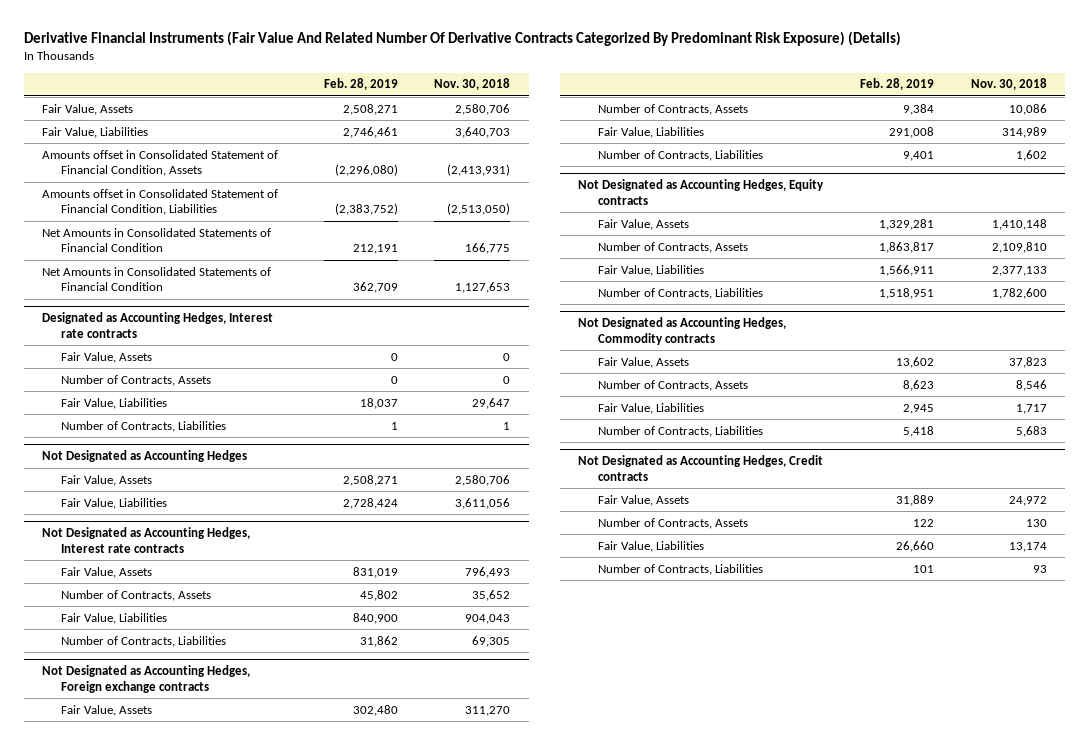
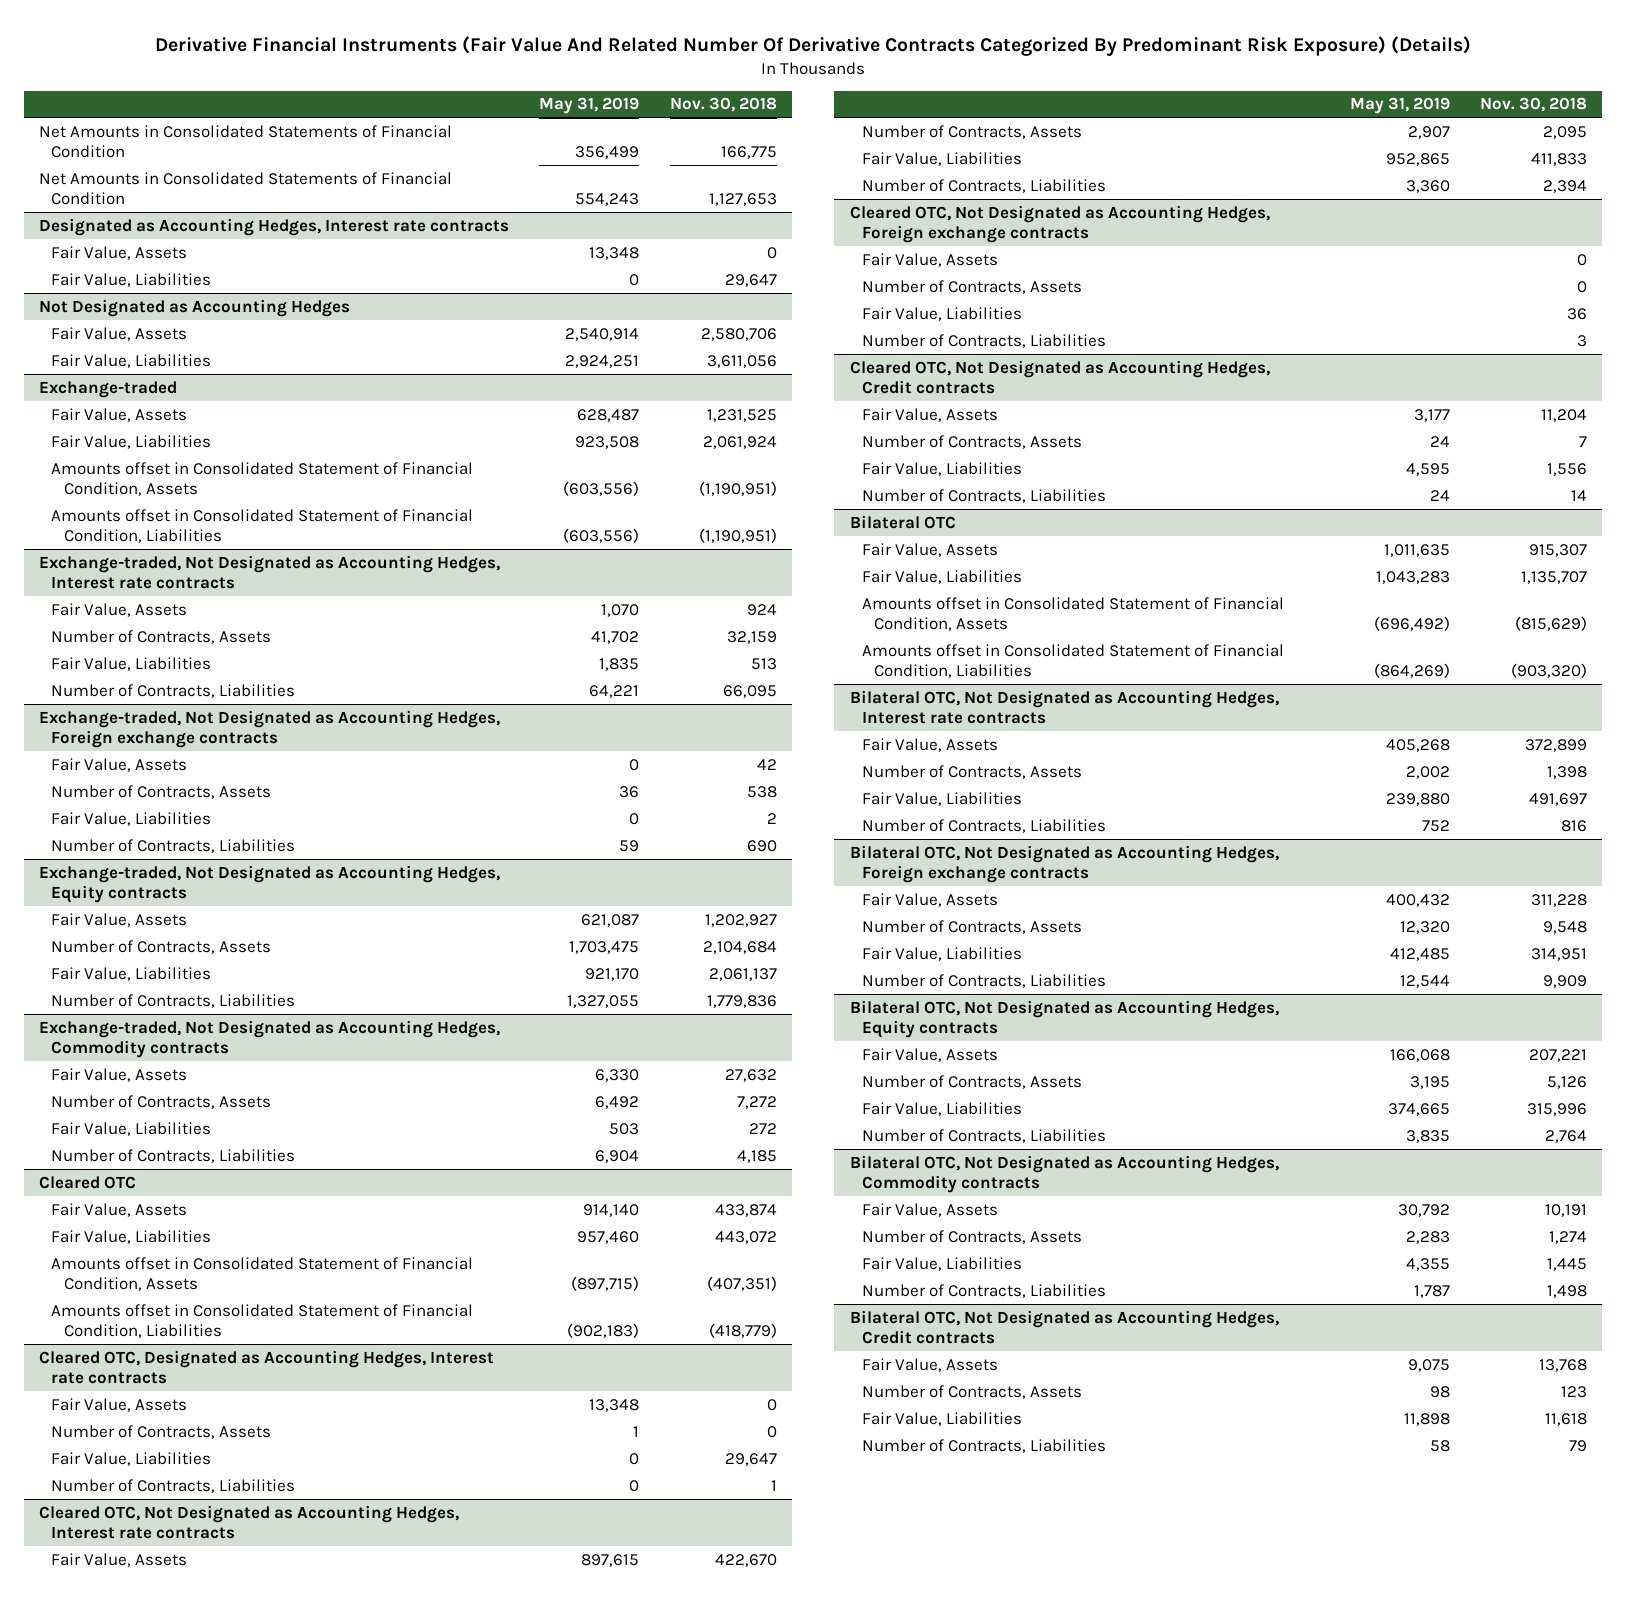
- | Feb. 28, 2019 | Nov. 30, 2018
+ | May 31, 2019 | Nov. 30, 2018
- Fair Value, Assets | 2,508,271 | 2,580,706
- Fair Value, Liabilities | 2,746,461 | 3,640,703
- Amounts offset in Consolidated Statement of Financial Condition, Assets | (2,296,080) | (2,413,931)
- Amounts offset in Consolidated Statement of Financial Condition, Liabilities | (2,383,752) | (2,513,050)
@ Designated as Accounting Hedges, Interest rate contracts
- Number of Contracts, Assets | 0 | 0
- Number of Contracts, Liabilities | 1 | 1
- Not Designated as Accounting Hedges, Interest rate contracts
- Fair Value, Assets | 831,019 | 796,493
- Number of Contracts, Assets | 45,802 | 35,652
- Fair Value, Liabilities | 840,900 | 904,043
- Number of Contracts, Liabilities | 31,862 | 69,305
- Not Designated as Accounting Hedges, Foreign exchange contracts
- Fair Value, Assets | 302,480 | 311,270
- Number of Contracts, Assets | 9,384 | 10,086
- Fair Value, Liabilities | 291,008 | 314,989
- Number of Contracts, Liabilities | 9,401 | 1,602
- Not Designated as Accounting Hedges, Equity contracts
- Fair Value, Assets | 1,329,281 | 1,410,148
- Number of Contracts, Assets | 1,863,817 | 2,109,810
- Fair Value, Liabilities | 1,566,911 | 2,377,133
- Number of Contracts, Liabilities | 1,518,951 | 1,782,600
- Not Designated as Accounting Hedges, Commodity contracts
- Fair Value, Assets | 13,602 | 37,823
- Number of Contracts, Assets | 8,623 | 8,546
- Fair Value, Liabilities | 2,945 | 1,717
- Number of Contracts, Liabilities | 5,418 | 5,683
- Not Designated as Accounting Hedges, Credit contracts
- Fair Value, Assets | 31,889 | 24,972
- Number of Contracts, Assets | 122 | 130
- Fair Value, Liabilities | 26,660 | 13,174
- Number of Contracts, Liabilities | 101 | 93
+ Exchange-traded
+ Fair Value, Assets | 628,487 | 1,231,525
+ Fair Value, Liabilities | 923,508 | 2,061,924
+ Amounts offset in Consolidated Statement of Financial Condition, Assets | (603,556) | (1,190,951)
+ Amounts offset in Consolidated Statement of Financial Condition, Liabilities | (603,556) | (1,190,951)
+ Exchange-traded, Not Designated as Accounting Hedges, Interest rate contracts
+ Fair Value, Assets | 1,070 | 924
+ Number of Contracts, Assets | 41,702 | 32,159
+ Fair Value, Liabilities | 1,835 | 513
+ Number of Contracts, Liabilities | 64,221 | 66,095
+ Exchange-traded, Not Designated as Accounting Hedges, Foreign exchange contracts
+ Fair Value, Assets | 0 | 42
+ Number of Contracts, Assets | 36 | 538
+ Fair Value, Liabilities | 0 | 2
+ Number of Contracts, Liabilities | 59 | 690
+ Exchange-traded, Not Designated as Accounting Hedges, Equity contracts
+ Fair Value, Assets | 621,087 | 1,202,927
+ Number of Contracts, Assets | 1,703,475 | 2,104,684
+ Fair Value, Liabilities | 921,170 | 2,061,137
+ Number of Contracts, Liabilities | 1,327,055 | 1,779,836
+ Exchange-traded, Not Designated as Accounting Hedges, Commodity contracts
+ Fair Value, Assets | 6,330 | 27,632
+ Number of Contracts, Assets | 6,492 | 7,272
+ Fair Value, Liabilities | 503 | 272
+ Number of Contracts, Liabilities | 6,904 | 4,185
+ Cleared OTC
+ Fair Value, Assets | 914,140 | 433,874
+ Fair Value, Liabilities | 957,460 | 443,072
+ Amounts offset in Consolidated Statement of Financial Condition, Assets | (897,715) | (407,351)
+ Amounts offset in Consolidated Statement of Financial Condition, Liabilities | (902,183) | (418,779)
+ Cleared OTC, Designated as Accounting Hedges, Interest rate contracts
+ Fair Value, Assets | 13,348 | 0
+ Number of Contracts, Assets | 1 | 0
+ Fair Value, Liabilities | 0 | 29,647
+ Number of Contracts, Liabilities | 0 | 1
+ Cleared OTC, Not Designated as Accounting Hedges, Interest rate contracts
+ Fair Value, Assets | 897,615 | 422,670
+ Number of Contracts, Assets | 2,907 | 2,095
+ Fair Value, Liabilities | 952,865 | 411,833
+ Number of Contracts, Liabilities | 3,360 | 2,394
+ Cleared OTC, Not Designated as Accounting Hedges, Foreign exchange contracts
+ Fair Value, Assets | | 0
+ Number of Contracts, Assets | | 0
+ Fair Value, Liabilities | | 36
+ Number of Contracts, Liabilities | | 3
+ Cleared OTC, Not Designated as Accounting Hedges, Credit contracts
+ Fair Value, Assets | 3,177 | 11,204
+ Number of Contracts, Assets | 24 | 7
+ Fair Value, Liabilities | 4,595 | 1,556
+ Number of Contracts, Liabilities | 24 | 14
+ Bilateral OTC
+ Fair Value, Assets | 1,011,635 | 915,307
+ Fair Value, Liabilities | 1,043,283 | 1,135,707
+ Amounts offset in Consolidated Statement of Financial Condition, Assets | (696,492) | (815,629)
+ Amounts offset in Consolidated Statement of Financial Condition, Liabilities | (864,269) | (903,320)
+ Bilateral OTC, Not Designated as Accounting Hedges, Interest rate contracts
+ Fair Value, Assets | 405,268 | 372,899
+ Number of Contracts, Assets | 2,002 | 1,398
+ Fair Value, Liabilities | 239,880 | 491,697
+ Number of Contracts, Liabilities | 752 | 816
+ Bilateral OTC, Not Designated as Accounting Hedges, Foreign exchange contracts
+ Fair Value, Assets | 400,432 | 311,228
+ Number of Contracts, Assets | 12,320 | 9,548
+ Fair Value, Liabilities | 412,485 | 314,951
+ Number of Contracts, Liabilities | 12,544 | 9,909
+ Bilateral OTC, Not Designated as Accounting Hedges, Equity contracts
+ Fair Value, Assets | 166,068 | 207,221
+ Number of Contracts, Assets | 3,195 | 5,126
+ Fair Value, Liabilities | 374,665 | 315,996
+ Number of Contracts, Liabilities | 3,835 | 2,764
+ Bilateral OTC, Not Designated as Accounting Hedges, Commodity contracts
+ Fair Value, Assets | 30,792 | 10,191
+ Number of Contracts, Assets | 2,283 | 1,274
+ Fair Value, Liabilities | 4,355 | 1,445
+ Number of Contracts, Liabilities | 1,787 | 1,498
+ Bilateral OTC, Not Designated as Accounting Hedges, Credit contracts
+ Fair Value, Assets | 9,075 | 13,768
+ Number of Contracts, Assets | 98 | 123
+ Fair Value, Liabilities | 11,898 | 11,618
+ Number of Contracts, Liabilities | 58 | 79

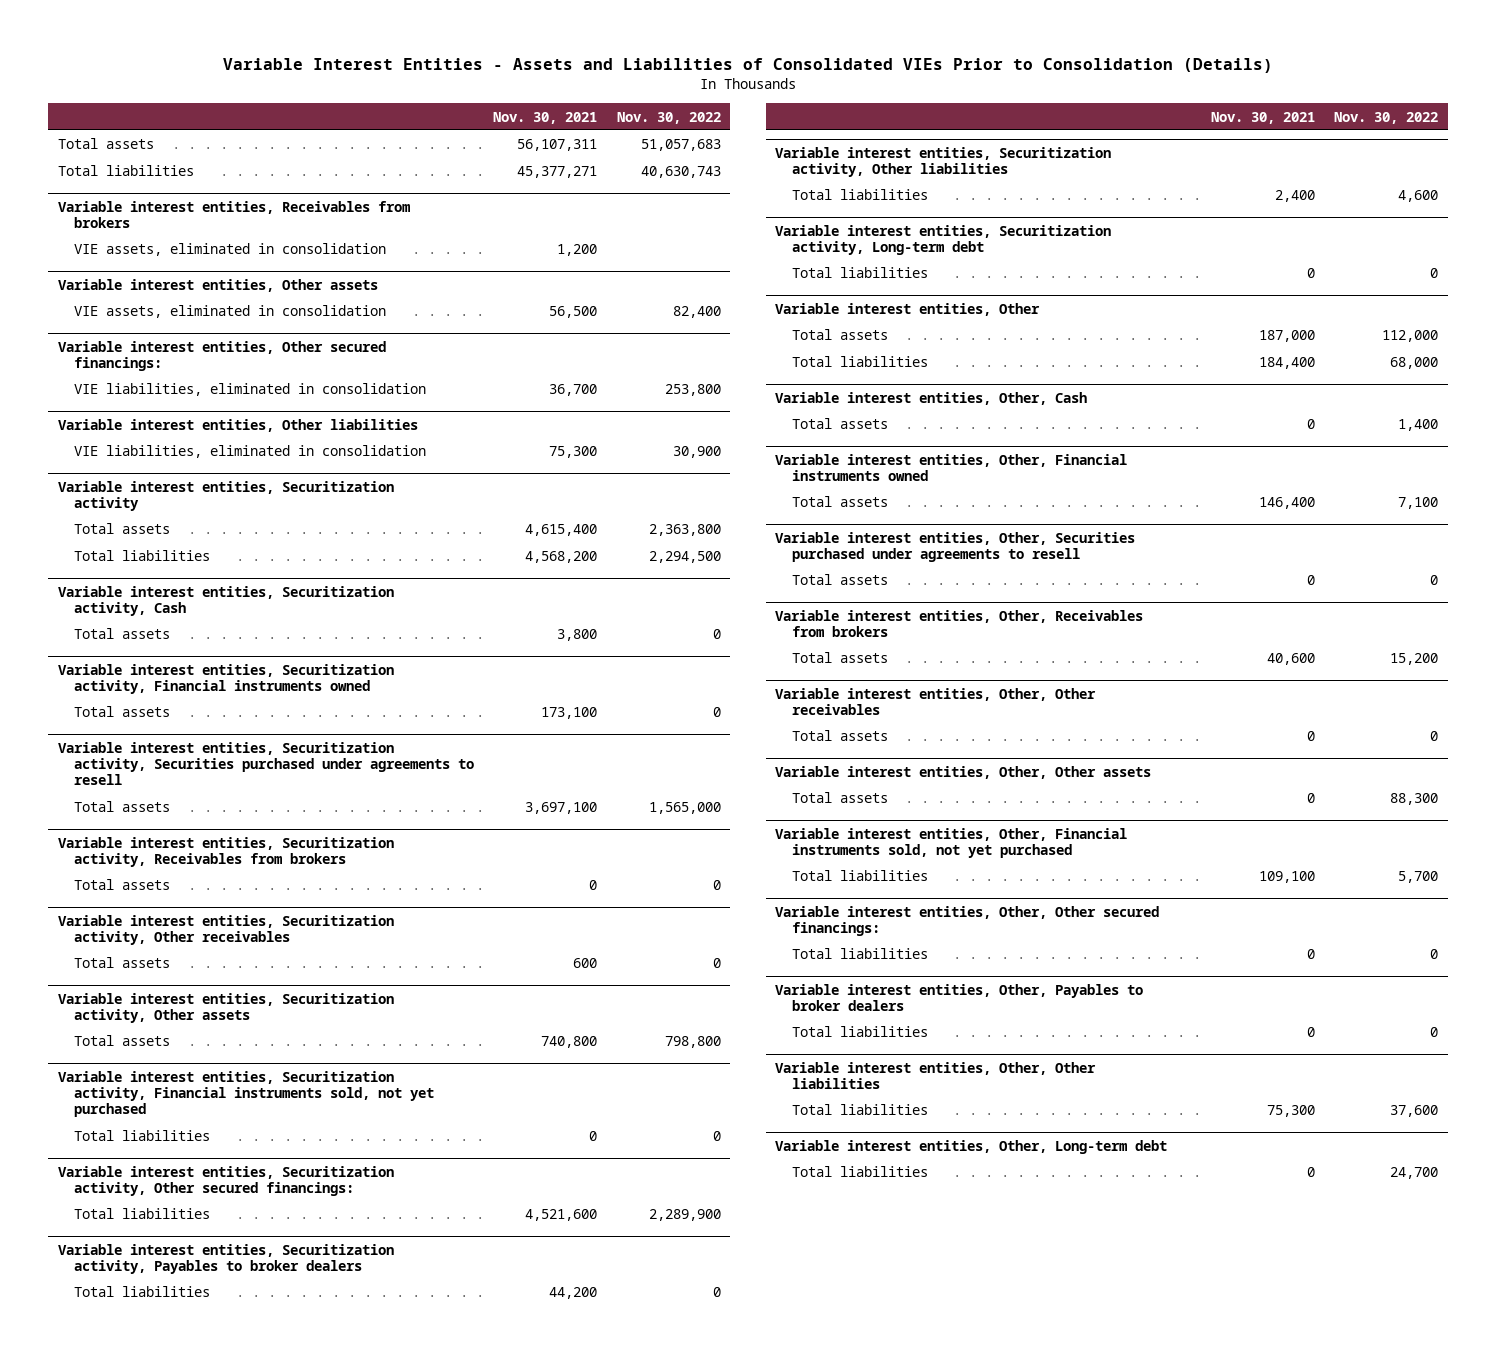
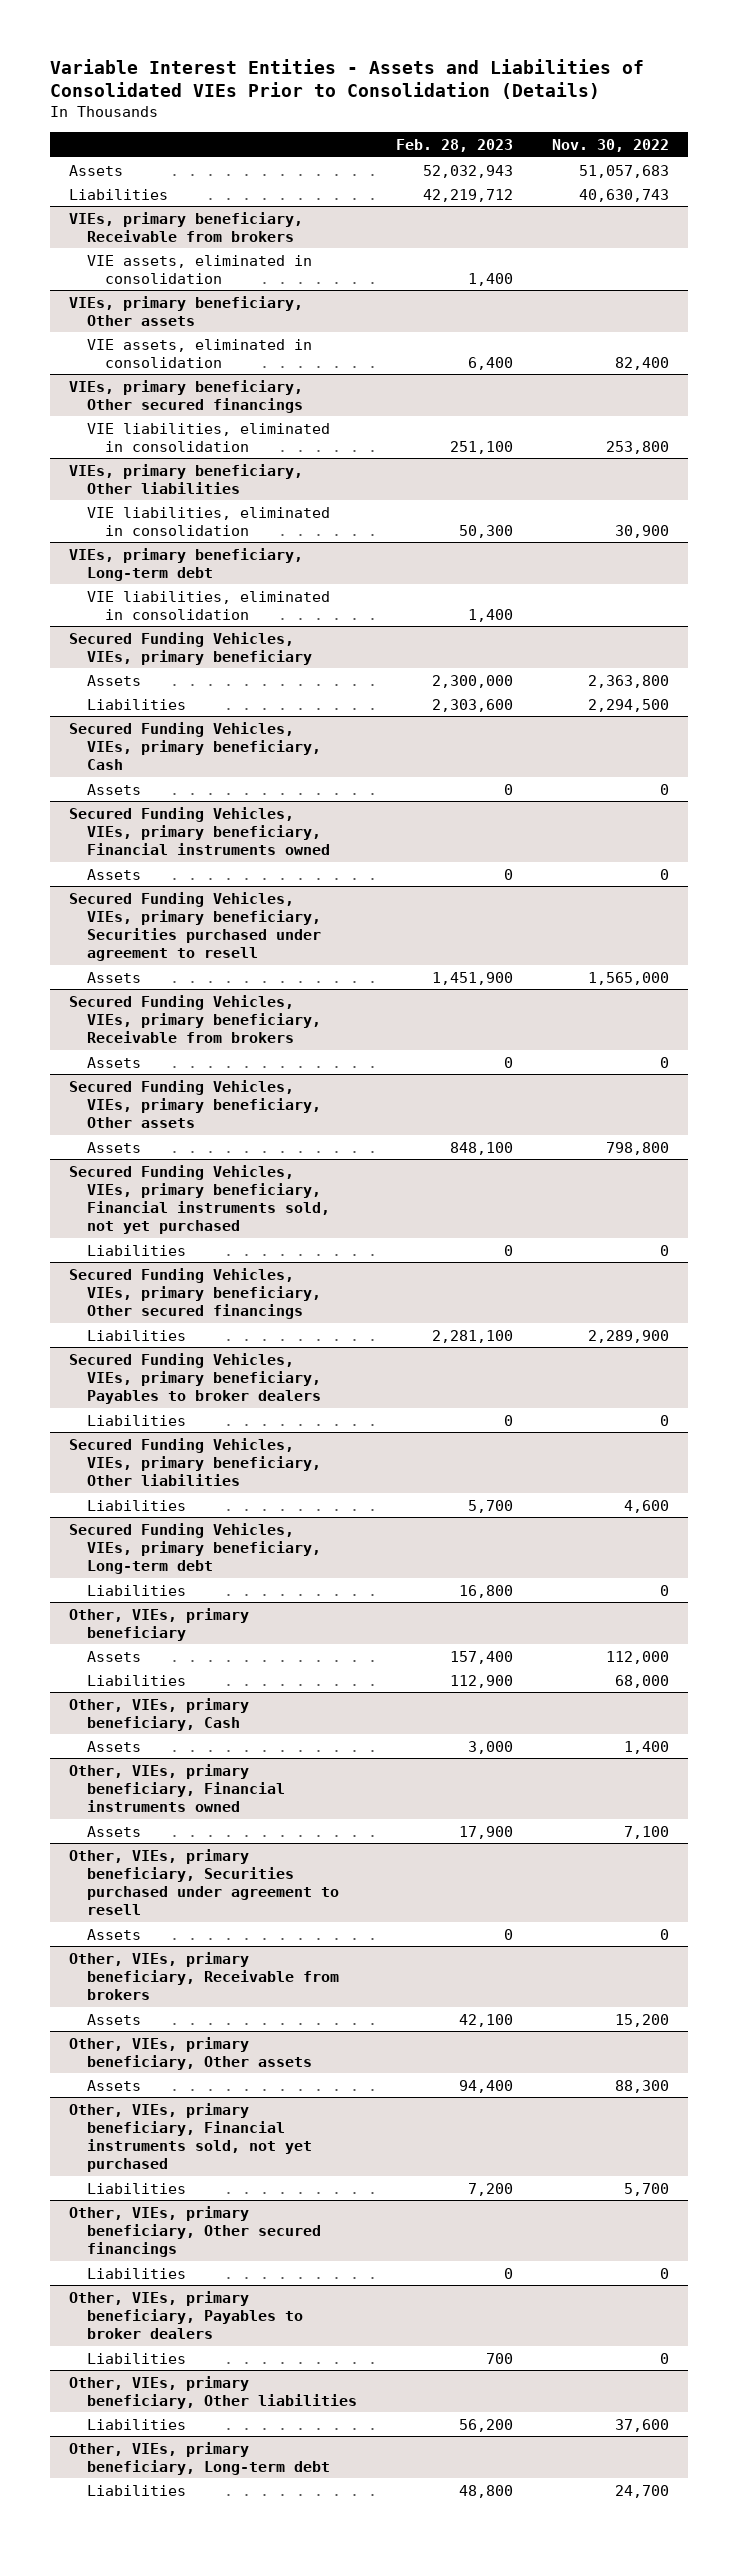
- | Nov. 30, 2021 | Nov. 30, 2022
+ | Feb. 28, 2023 | Nov. 30, 2022
- Total assets | 56,107,311 | 51,057,683
- Total liabilities | 45,377,271 | 40,630,743
- Variable interest entities, Receivables from brokers
+ Assets | 52,032,943 | 51,057,683
+ Liabilities | 42,219,712 | 40,630,743
+ VIEs, primary beneficiary, Receivable from brokers
- Variable interest entities, Other assets
+ VIEs, primary beneficiary, Other assets
- Variable interest entities, Other secured financings:
+ VIEs, primary beneficiary, Other secured financings
- Variable interest entities, Other liabilities
+ VIEs, primary beneficiary, Other liabilities
- Variable interest entities, Securitization activity
- Total assets | 4,615,400 | 2,363,800
- Total liabilities | 4,568,200 | 2,294,500
- Variable interest entities, Securitization activity, Cash
- Total assets | 3,800 | 0
- Variable interest entities, Securitization activity, Financial instruments owned
- Total assets | 173,100 | 0
- Variable interest entities, Securitization activity, Securities purchased under agreements to resell
- Total assets | 3,697,100 | 1,565,000
- Variable interest entities, Securitization activity, Receivables from brokers
- Total assets | 0 | 0
- Variable interest entities, Securitization activity, Other receivables
- Total assets | 600 | 0
- Variable interest entities, Securitization activity, Other assets
- Total assets | 740,800 | 798,800
- Variable interest entities, Securitization activity, Financial instruments sold, not yet purchased
- Total liabilities | 0 | 0
- Variable interest entities, Securitization activity, Other secured financings:
- Total liabilities | 4,521,600 | 2,289,900
- Variable interest entities, Securitization activity, Payables to broker dealers
- Total liabilities | 44,200 | 0
- Variable interest entities, Securitization activity, Other liabilities
- Total liabilities | 2,400 | 4,600
- Variable interest entities, Securitization activity, Long-term debt
- Total liabilities | 0 | 0
- Variable interest entities, Other
- Total assets | 187,000 | 112,000
- Total liabilities | 184,400 | 68,000
- Variable interest entities, Other, Cash
- Total assets | 0 | 1,400
- Variable interest entities, Other, Financial instruments owned
- Total assets | 146,400 | 7,100
- Variable interest entities, Other, Securities purchased under agreements to resell
- Total assets | 0 | 0
- Variable interest entities, Other, Receivables from brokers
- Total assets | 40,600 | 15,200
- Variable interest entities, Other, Other receivables
- Total assets | 0 | 0
- Variable interest entities, Other, Other assets
- Total assets | 0 | 88,300
- Variable interest entities, Other, Financial instruments sold, not yet purchased
- Total liabilities | 109,100 | 5,700
- Variable interest entities, Other, Other secured financings:
- Total liabilities | 0 | 0
- Variable interest entities, Other, Payables to broker dealers
- Total liabilities | 0 | 0
- Variable interest entities, Other, Other liabilities
- Total liabilities | 75,300 | 37,600
- Variable interest entities, Other, Long-term debt
- Total liabilities | 0 | 24,700
+ VIEs, primary beneficiary, Long-term debt
+ VIE liabilities, eliminated in consolidation | 1,400 |
+ Secured Funding Vehicles, VIEs, primary beneficiary
+ Assets | 2,300,000 | 2,363,800
+ Liabilities | 2,303,600 | 2,294,500
+ Secured Funding Vehicles, VIEs, primary beneficiary, Cash
+ Assets | 0 | 0
+ Secured Funding Vehicles, VIEs, primary beneficiary, Financial instruments owned
+ Assets | 0 | 0
+ Secured Funding Vehicles, VIEs, primary beneficiary, Securities purchased under agreement to resell
+ Assets | 1,451,900 | 1,565,000
+ Secured Funding Vehicles, VIEs, primary beneficiary, Receivable from brokers
+ Assets | 0 | 0
+ Secured Funding Vehicles, VIEs, primary beneficiary, Other assets
+ Assets | 848,100 | 798,800
+ Secured Funding Vehicles, VIEs, primary beneficiary, Financial instruments sold, not yet purchased
+ Liabilities | 0 | 0
+ Secured Funding Vehicles, VIEs, primary beneficiary, Other secured financings
+ Liabilities | 2,281,100 | 2,289,900
+ Secured Funding Vehicles, VIEs, primary beneficiary, Payables to broker dealers
+ Liabilities | 0 | 0
+ Secured Funding Vehicles, VIEs, primary beneficiary, Other liabilities
+ Liabilities | 5,700 | 4,600
+ Secured Funding Vehicles, VIEs, primary beneficiary, Long-term debt
+ Liabilities | 16,800 | 0
+ Other, VIEs, primary beneficiary
+ Assets | 157,400 | 112,000
+ Liabilities | 112,900 | 68,000
+ Other, VIEs, primary beneficiary, Cash
+ Assets | 3,000 | 1,400
+ Other, VIEs, primary beneficiary, Financial instruments owned
+ Assets | 17,900 | 7,100
+ Other, VIEs, primary beneficiary, Securities purchased under agreement to resell
+ Assets | 0 | 0
+ Other, VIEs, primary beneficiary, Receivable from brokers
+ Assets | 42,100 | 15,200
+ Other, VIEs, primary beneficiary, Other assets
+ Assets | 94,400 | 88,300
+ Other, VIEs, primary beneficiary, Financial instruments sold, not yet purchased
+ Liabilities | 7,200 | 5,700
+ Other, VIEs, primary beneficiary, Other secured financings
+ Liabilities | 0 | 0
+ Other, VIEs, primary beneficiary, Payables to broker dealers
+ Liabilities | 700 | 0
+ Other, VIEs, primary beneficiary, Other liabilities
+ Liabilities | 56,200 | 37,600
+ Other, VIEs, primary beneficiary, Long-term debt
+ Liabilities | 48,800 | 24,700

